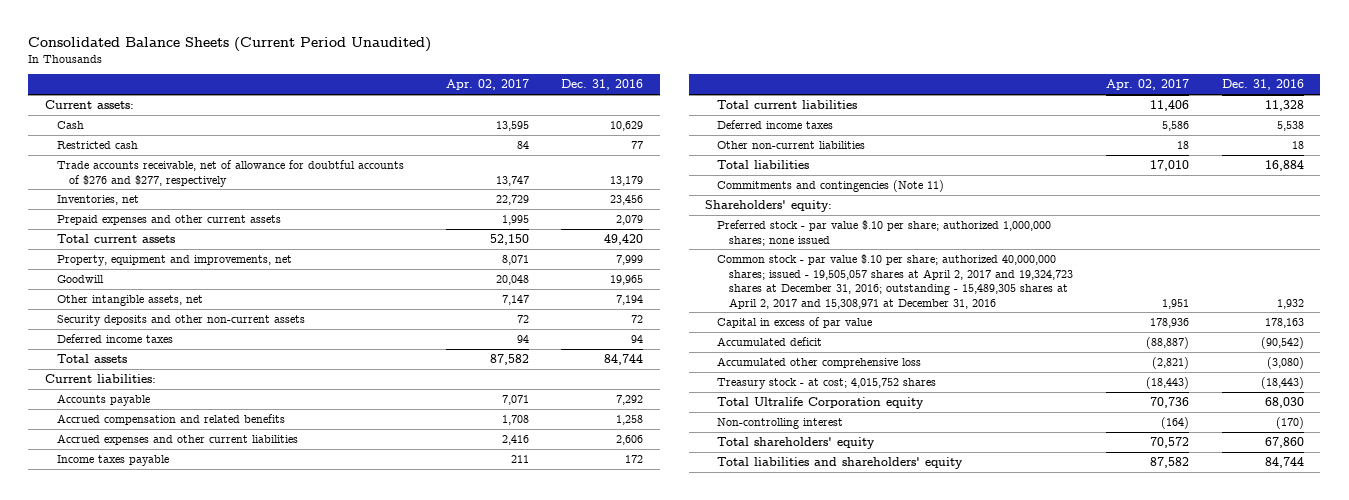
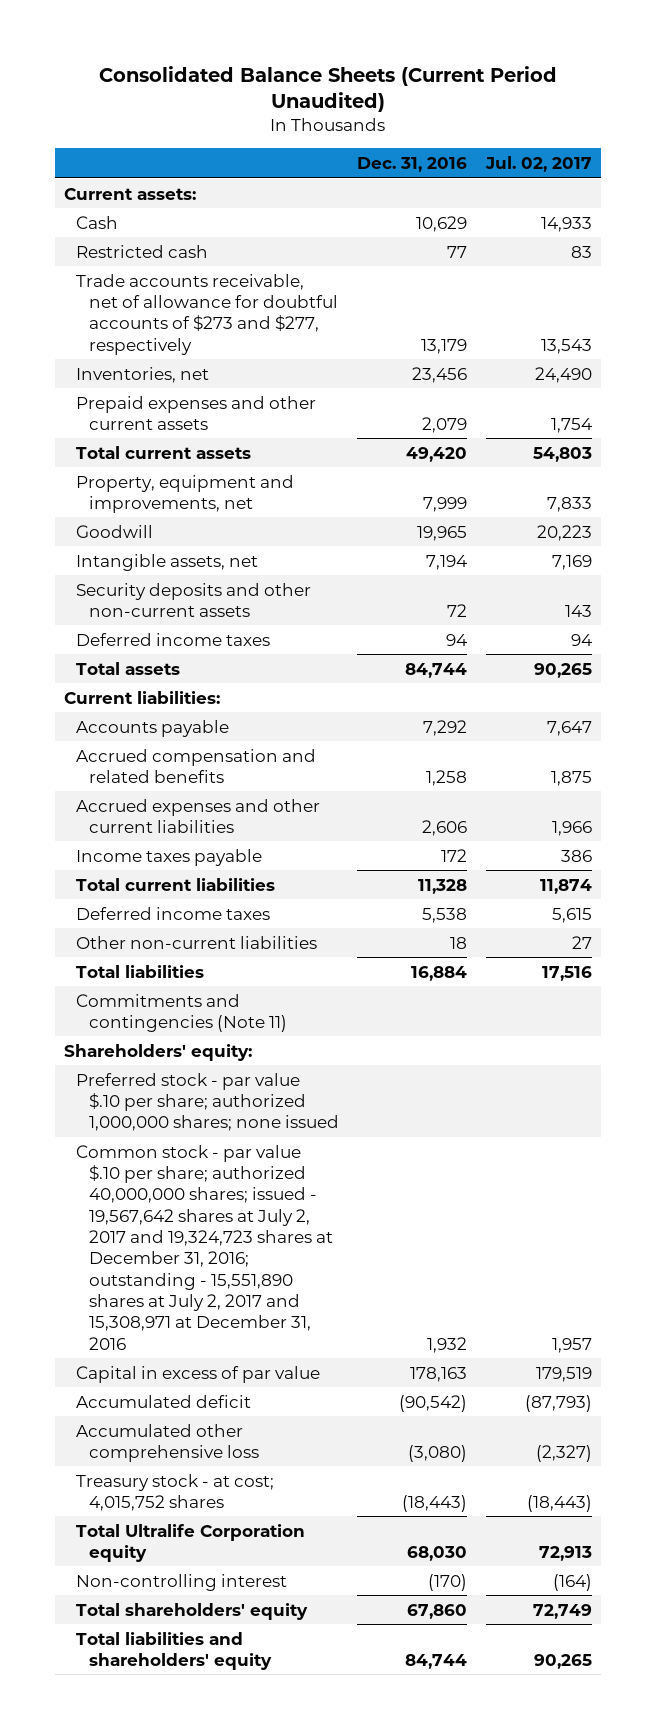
- | Apr. 02, 2017 | Dec. 31, 2016
+ | Dec. 31, 2016 | Jul. 02, 2017
- Trade accounts receivable, net of allowance for doubtful accounts of $276 and $277, respectively | 13,747 | 13,179
+ Trade accounts receivable, net of allowance for doubtful accounts of $273 and $277, respectively | 13,179 | 13,543
- Other intangible assets, net | 7,147 | 7,194
+ Intangible assets, net | 7,194 | 7,169
- Common stock - par value $.10 per share; authorized 40,000,000 shares; issued - 19,505,057 shares at April 2, 2017 and 19,324,723 shares at December 31, 2016; outstanding - 15,489,305 shares at April 2, 2017 and 15,308,971 at December 31, 2016 | 1,951 | 1,932
+ Common stock - par value $.10 per share; authorized 40,000,000 shares; issued - 19,567,642 shares at July 2, 2017 and 19,324,723 shares at December 31, 2016; outstanding - 15,551,890 shares at July 2, 2017 and 15,308,971 at December 31, 2016 | 1,932 | 1,957

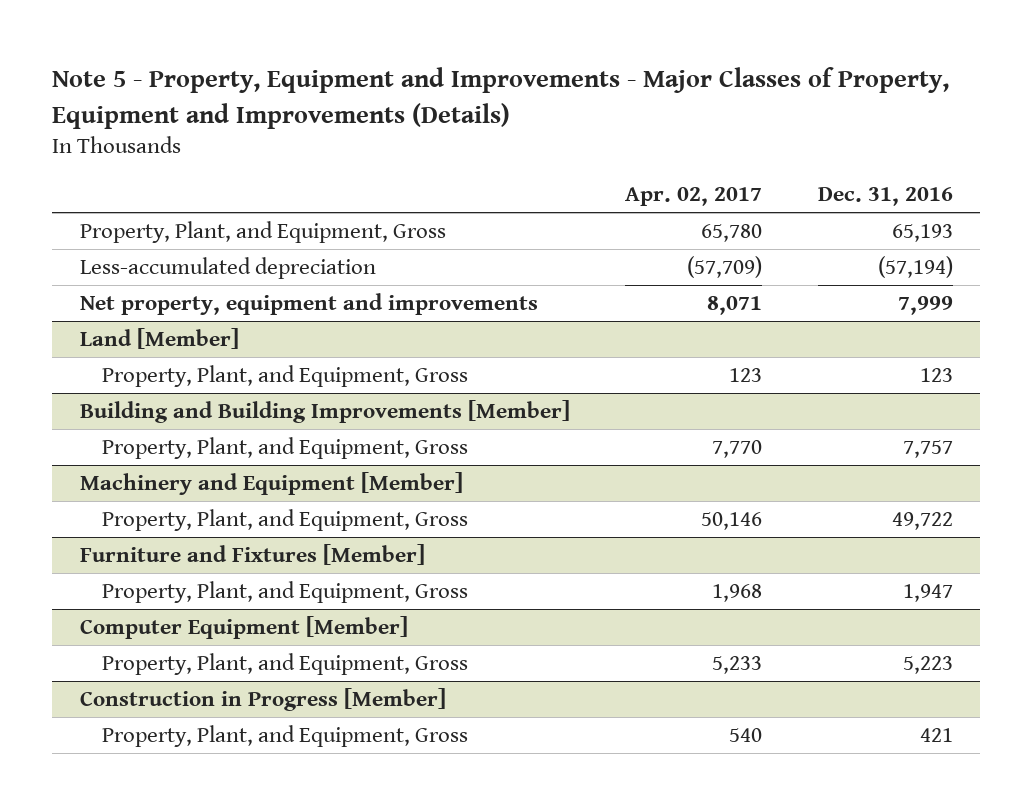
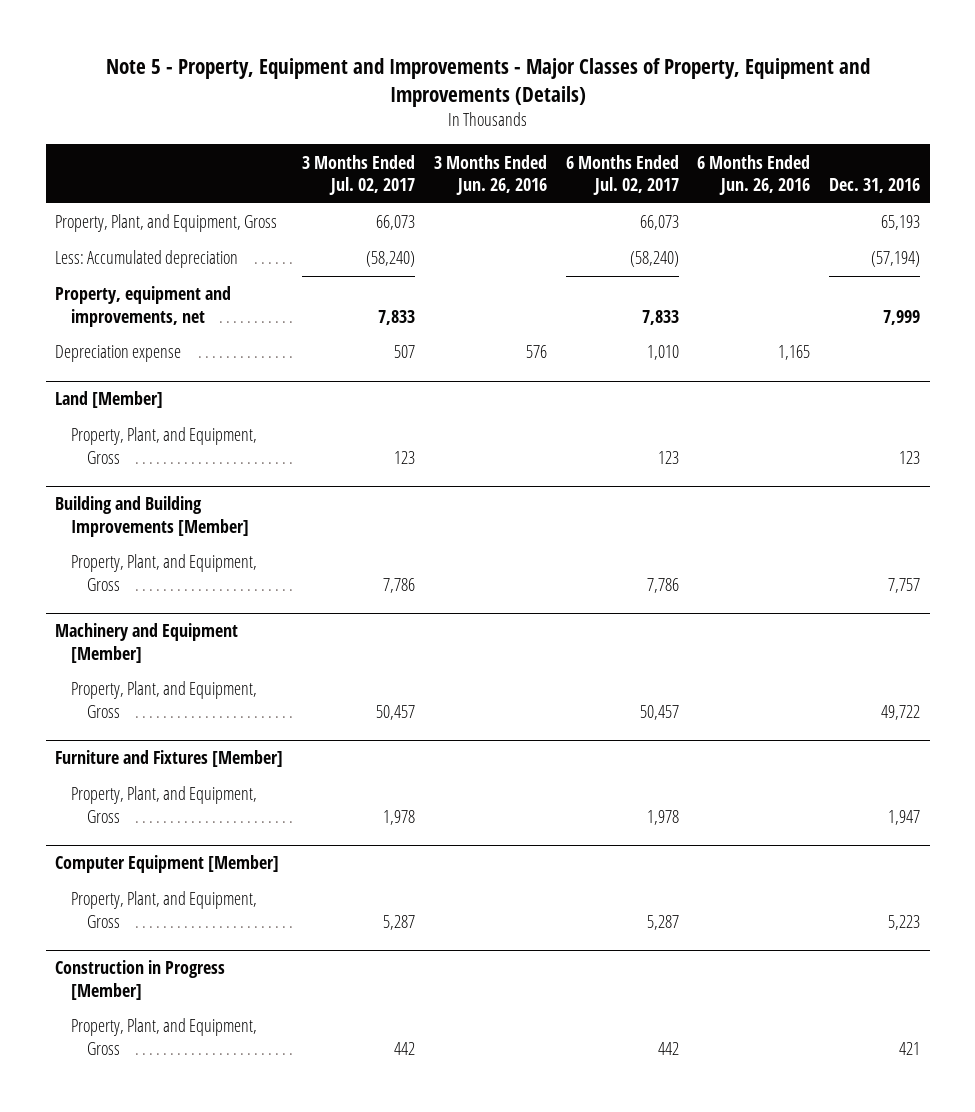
- | Apr. 02, 2017 | Dec. 31, 2016
+ | 3 Months Ended Jul. 02, 2017 | 3 Months Ended Jun. 26, 2016 | 6 Months Ended Jul. 02, 2017 | 6 Months Ended Jun. 26, 2016 | Dec. 31, 2016
- Less-accumulated depreciation | (57,709) | (57,194)
- Net property, equipment and improvements | 8,071 | 7,999
+ Less: Accumulated depreciation | (58,240) | | (58,240) | | (57,194)
+ Property, equipment and improvements, net | 7,833 | | 7,833 | | 7,999
+ Depreciation expense | 507 | 576 | 1,010 | 1,165 |

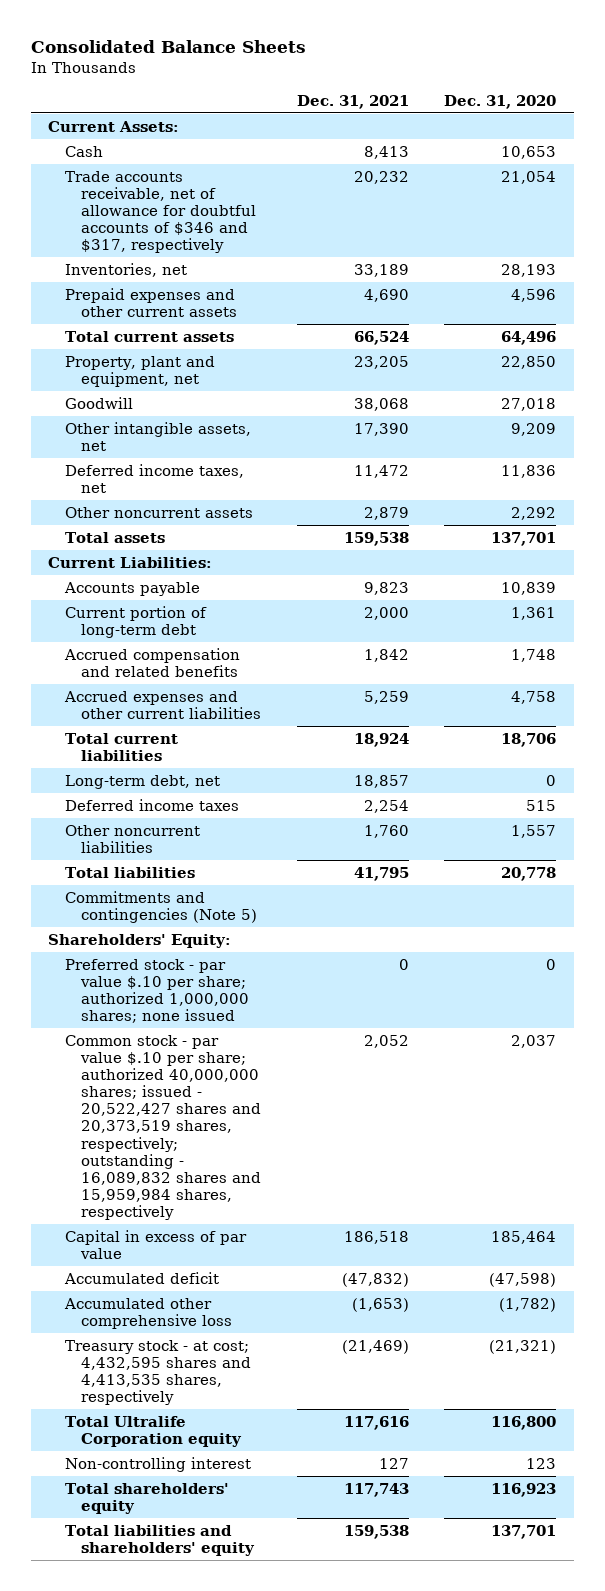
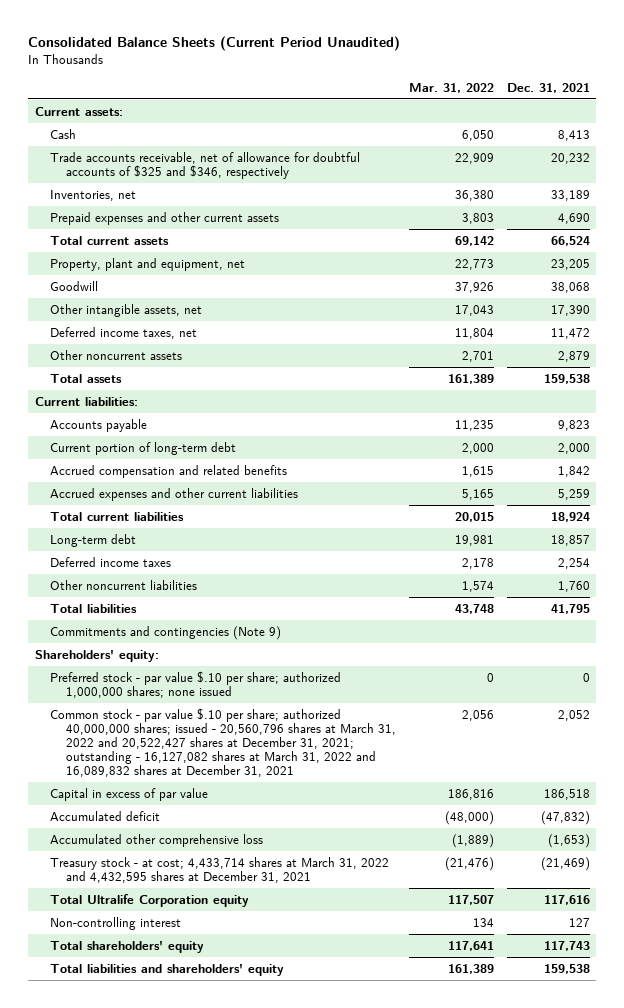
- Consolidated Balance Sheets
+ Consolidated Balance Sheets (Current Period Unaudited)
- | Dec. 31, 2021 | Dec. 31, 2020
+ | Mar. 31, 2022 | Dec. 31, 2021
- Current Assets:
+ Current assets:
- Trade accounts receivable, net of allowance for doubtful accounts of $346 and $317, respectively | 20,232 | 21,054
+ Trade accounts receivable, net of allowance for doubtful accounts of $325 and $346, respectively | 22,909 | 20,232
- Current Liabilities:
+ Current liabilities:
- Long-term debt, net | 18,857 | 0
+ Long-term debt | 19,981 | 18,857
- Commitments and contingencies (Note 5)
- Shareholders' Equity:
+ Commitments and contingencies (Note 9)
+ Shareholders' equity:
- Common stock - par value $.10 per share; authorized 40,000,000 shares; issued - 20,522,427 shares and 20,373,519 shares, respectively; outstanding - 16,089,832 shares and 15,959,984 shares, respectively | 2,052 | 2,037
+ Common stock - par value $.10 per share; authorized 40,000,000 shares; issued - 20,560,796 shares at March 31, 2022 and 20,522,427 shares at December 31, 2021; outstanding - 16,127,082 shares at March 31, 2022 and 16,089,832 shares at December 31, 2021 | 2,056 | 2,052
- Treasury stock - at cost; 4,432,595 shares and 4,413,535 shares, respectively | (21,469) | (21,321)
+ Treasury stock - at cost; 4,433,714 shares at March 31, 2022 and 4,432,595 shares at December 31, 2021 | (21,476) | (21,469)

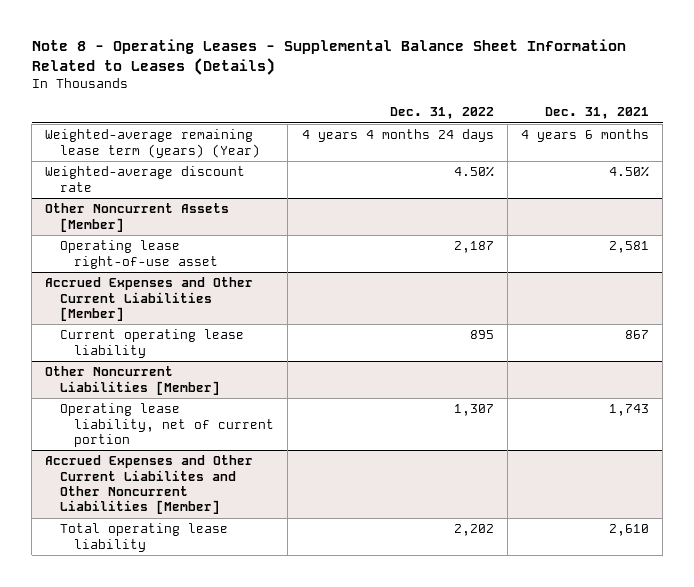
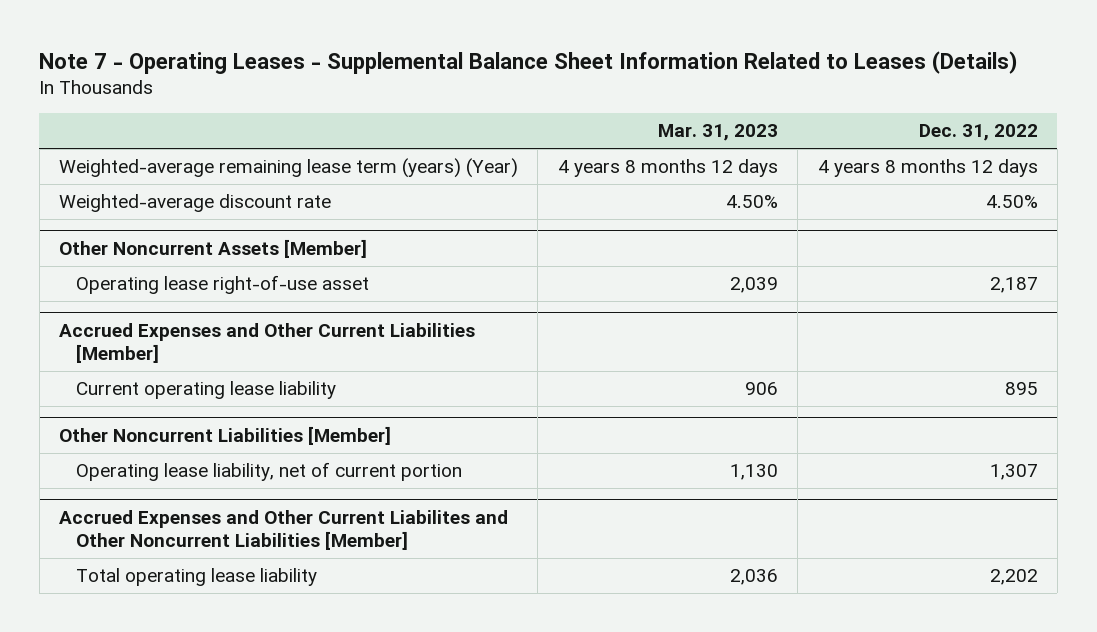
- Note 8 - Operating Leases - Supplemental Balance Sheet Information Related to Leases (Details)
+ Note 7 - Operating Leases - Supplemental Balance Sheet Information Related to Leases (Details)
- | Dec. 31, 2022 | Dec. 31, 2021
+ | Mar. 31, 2023 | Dec. 31, 2022
- Weighted-average remaining lease term (years) (Year) | 4 years 4 months 24 days | 4 years 6 months
+ Weighted-average remaining lease term (years) (Year) | 4 years 8 months 12 days | 4 years 8 months 12 days

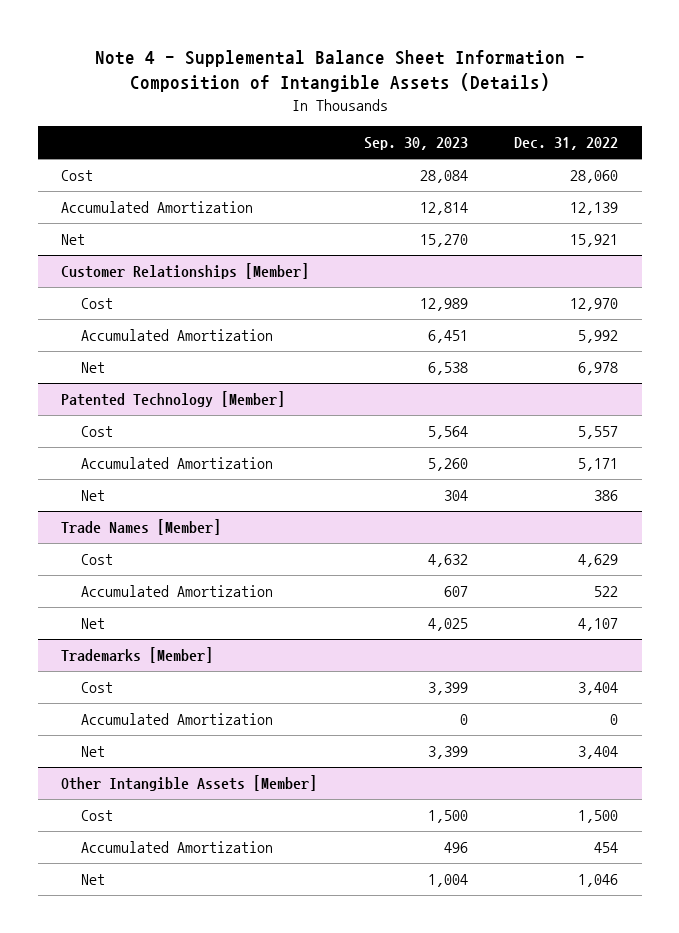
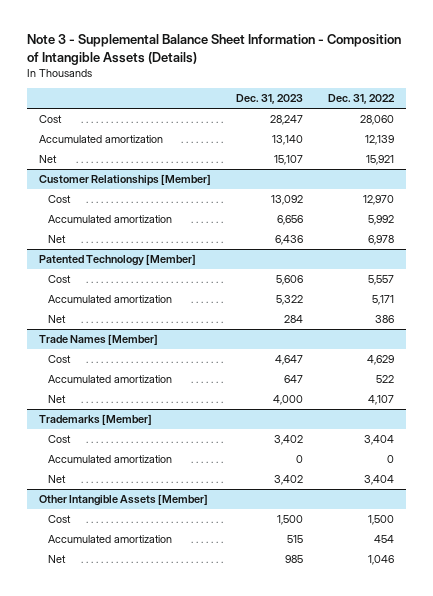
- Note 4 - Supplemental Balance Sheet Information - Composition of Intangible Assets (Details)
+ Note 3 - Supplemental Balance Sheet Information - Composition of Intangible Assets (Details)
- | Sep. 30, 2023 | Dec. 31, 2022
+ | Dec. 31, 2023 | Dec. 31, 2022
- Accumulated Amortization | 12,814 | 12,139
+ Accumulated amortization | 13,140 | 12,139
@ Customer Relationships [Member]
- Accumulated Amortization | 6,451 | 5,992
+ Accumulated amortization | 6,656 | 5,992
@ Patented Technology [Member]
- Accumulated Amortization | 5,260 | 5,171
+ Accumulated amortization | 5,322 | 5,171
@ Trade Names [Member]
- Accumulated Amortization | 607 | 522
+ Accumulated amortization | 647 | 522
@ Trademarks [Member]
- Accumulated Amortization | 0 | 0
+ Accumulated amortization | 0 | 0
@ Other Intangible Assets [Member]
- Accumulated Amortization | 496 | 454
+ Accumulated amortization | 515 | 454

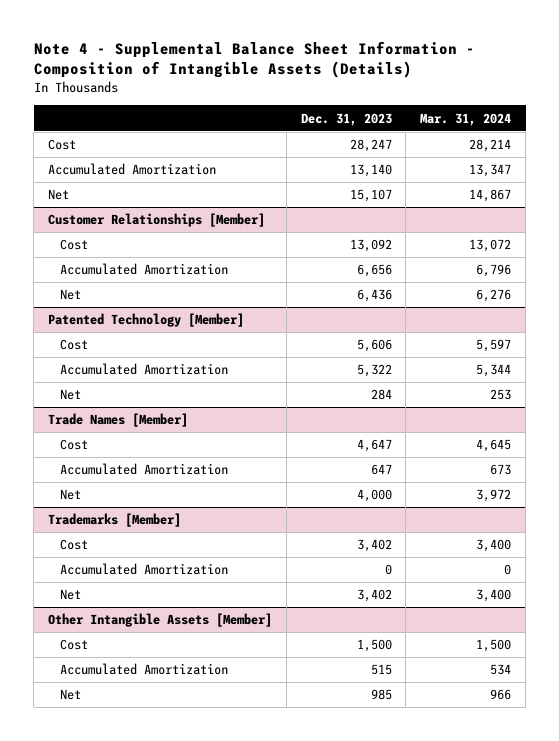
- Note 3 - Supplemental Balance Sheet Information - Composition of Intangible Assets (Details)
+ Note 4 - Supplemental Balance Sheet Information - Composition of Intangible Assets (Details)
- | Dec. 31, 2023 | Dec. 31, 2022
+ | Dec. 31, 2023 | Mar. 31, 2024
- Accumulated amortization | 13,140 | 12,139
+ Accumulated Amortization | 13,140 | 13,347
@ Customer Relationships [Member]
- Accumulated amortization | 6,656 | 5,992
+ Accumulated Amortization | 6,656 | 6,796
@ Patented Technology [Member]
- Accumulated amortization | 5,322 | 5,171
+ Accumulated Amortization | 5,322 | 5,344
@ Trade Names [Member]
- Accumulated amortization | 647 | 522
+ Accumulated Amortization | 647 | 673
@ Trademarks [Member]
- Accumulated amortization | 0 | 0
+ Accumulated Amortization | 0 | 0
@ Other Intangible Assets [Member]
- Accumulated amortization | 515 | 454
+ Accumulated Amortization | 515 | 534

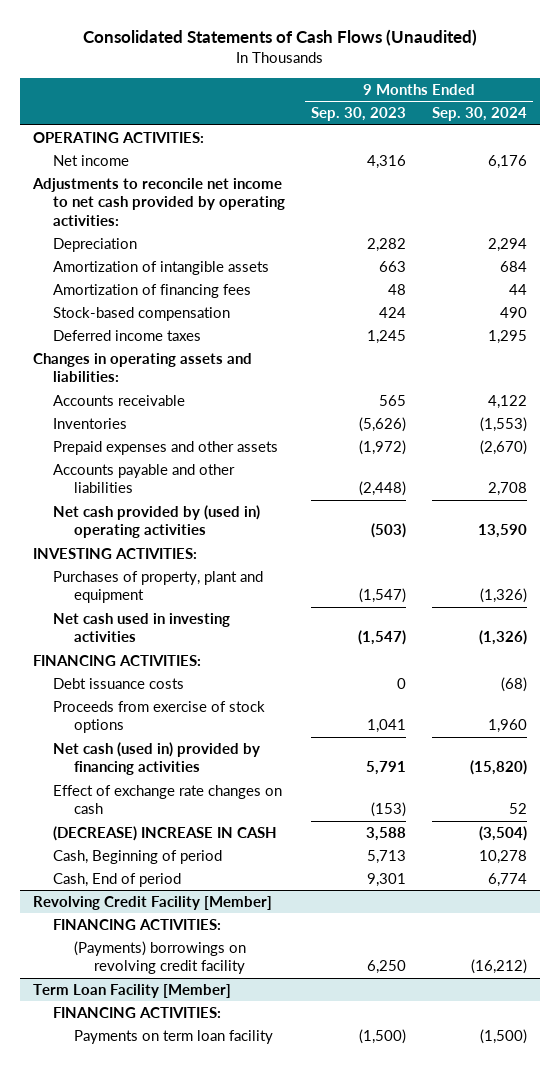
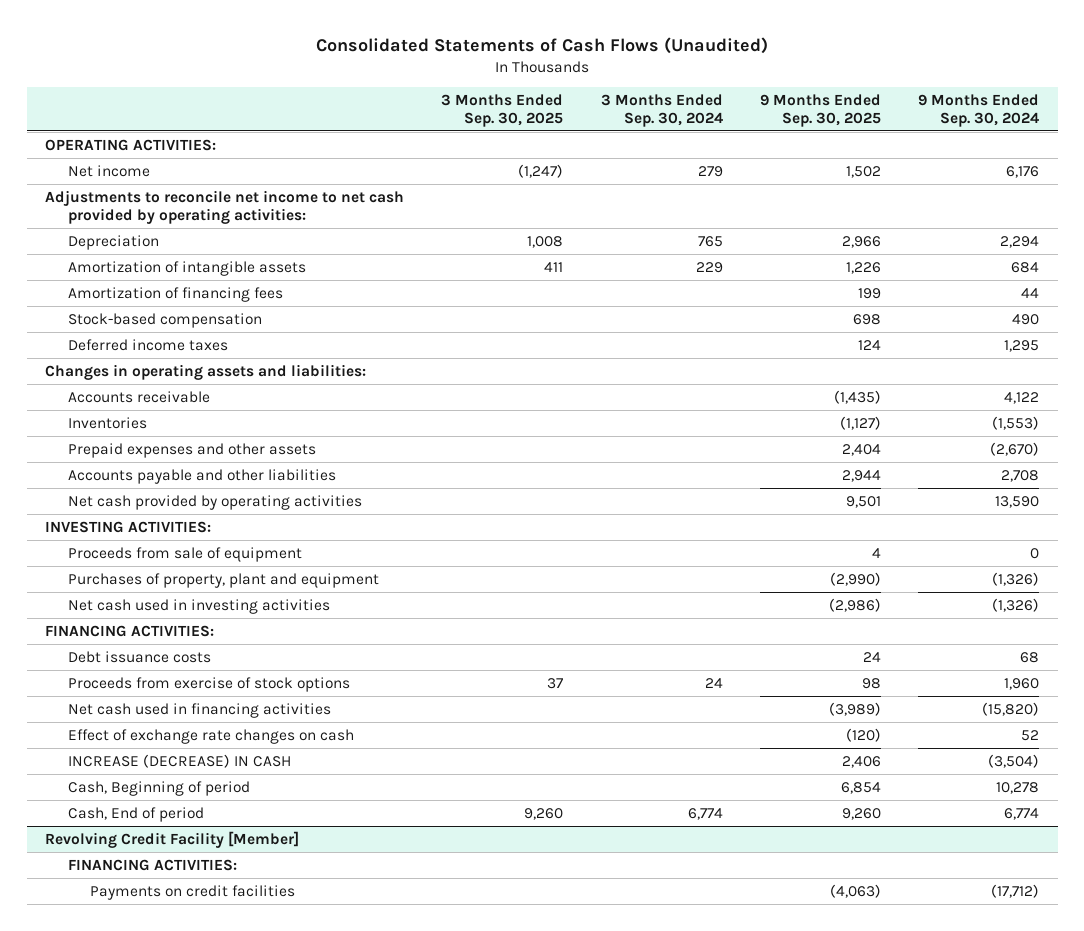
- | 9 Months Ended Sep. 30, 2023 | 9 Months Ended Sep. 30, 2024
+ | 3 Months Ended Sep. 30, 2025 | 3 Months Ended Sep. 30, 2024 | 9 Months Ended Sep. 30, 2025 | 9 Months Ended Sep. 30, 2024
- Net cash provided by (used in) operating activities | (503) | 13,590
+ Net cash provided by operating activities | | | 9,501 | 13,590
+ Proceeds from sale of equipment | | | 4 | 0
- Debt issuance costs | 0 | (68)
+ Debt issuance costs | | | 24 | 68
- Net cash (used in) provided by financing activities | 5,791 | (15,820)
+ Net cash used in financing activities | | | (3,989) | (15,820)
- (DECREASE) INCREASE IN CASH | 3,588 | (3,504)
+ INCREASE (DECREASE) IN CASH | | | 2,406 | (3,504)
@ Revolving Credit Facility [Member]
- (Payments) borrowings on revolving credit facility | 6,250 | (16,212)
- Term Loan Facility [Member]
- FINANCING ACTIVITIES:
- Payments on term loan facility | (1,500) | (1,500)
@ Revolving Credit Facility [Member]
+ Payments on credit facilities | | | (4,063) | (17,712)

